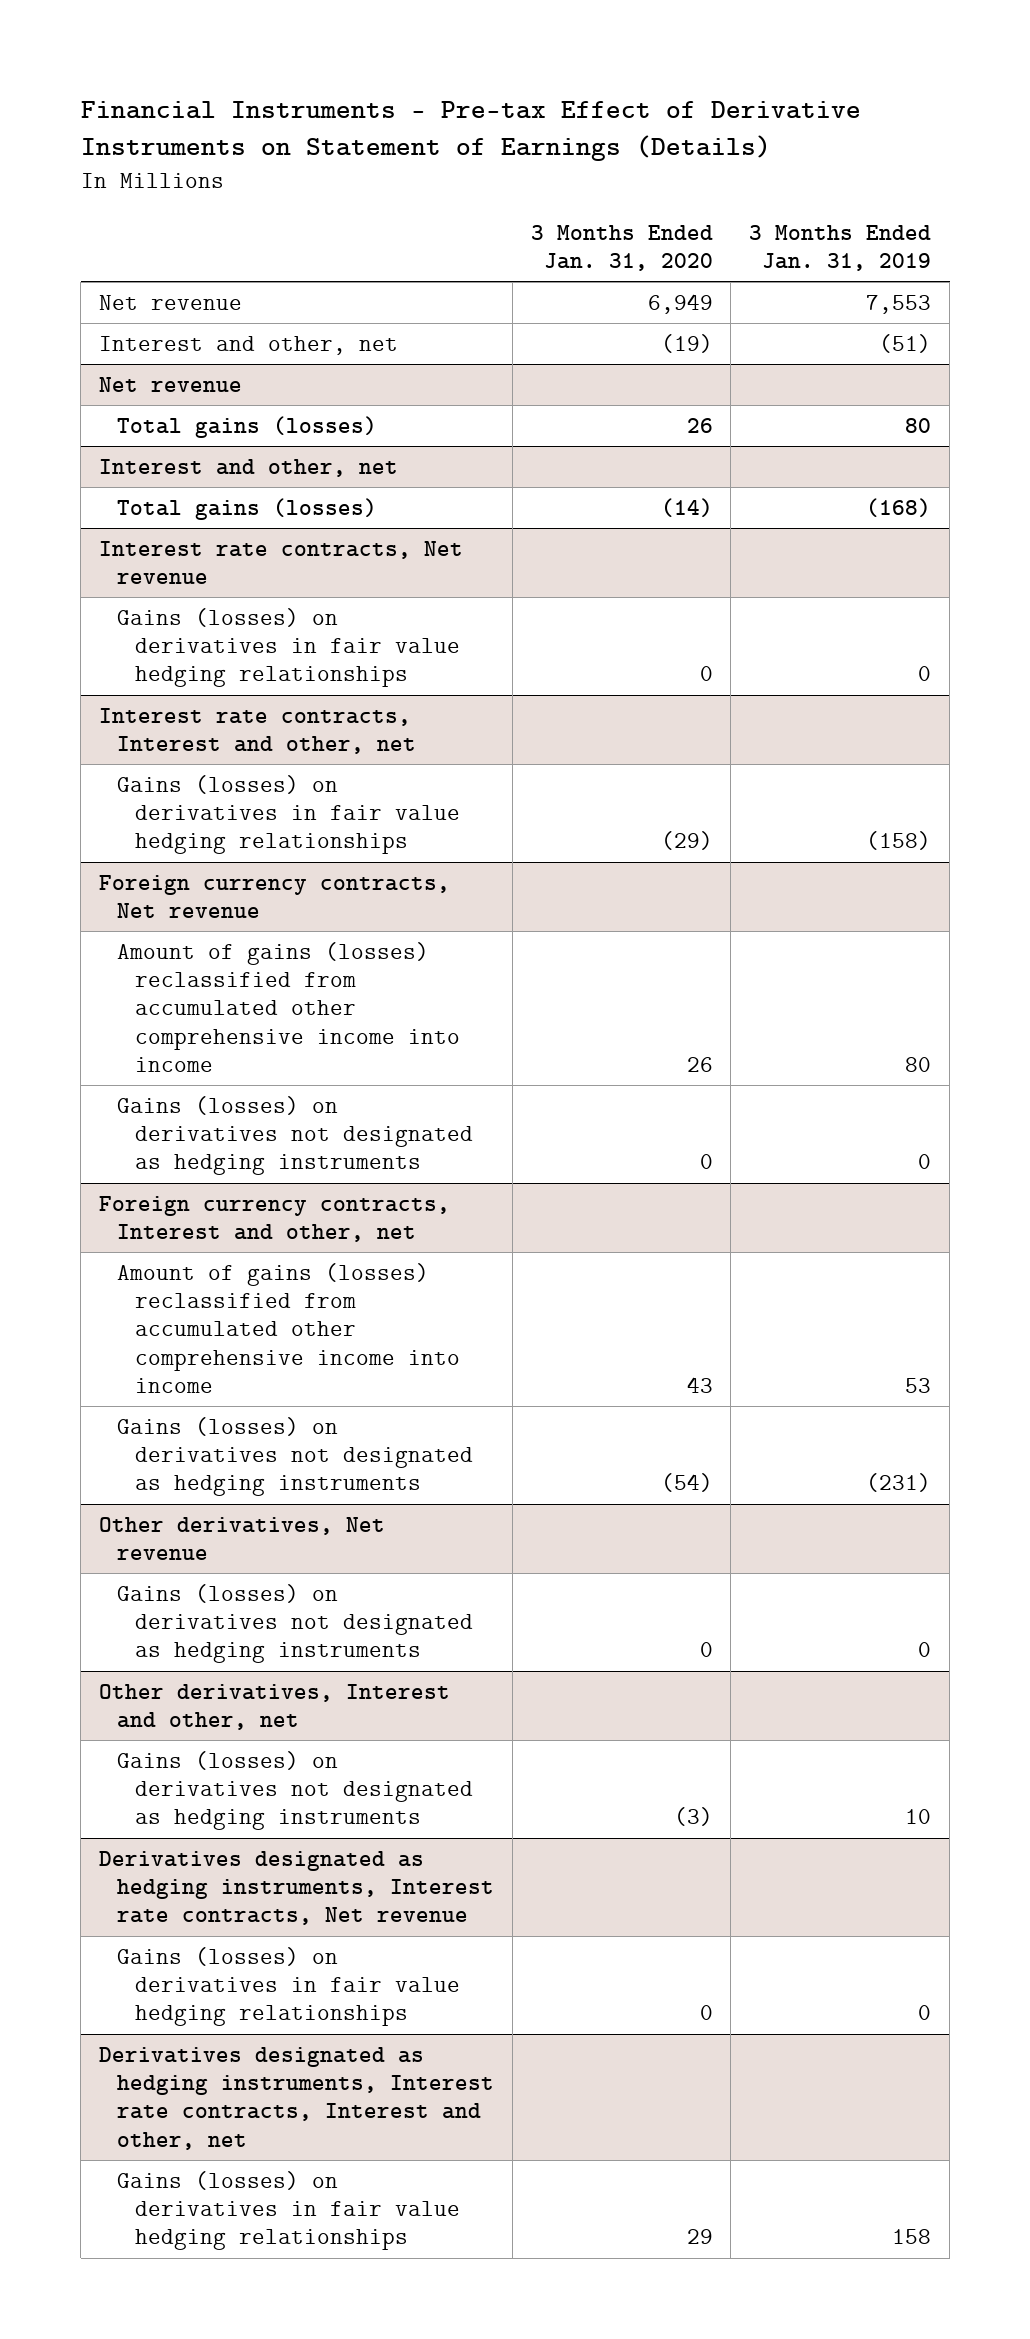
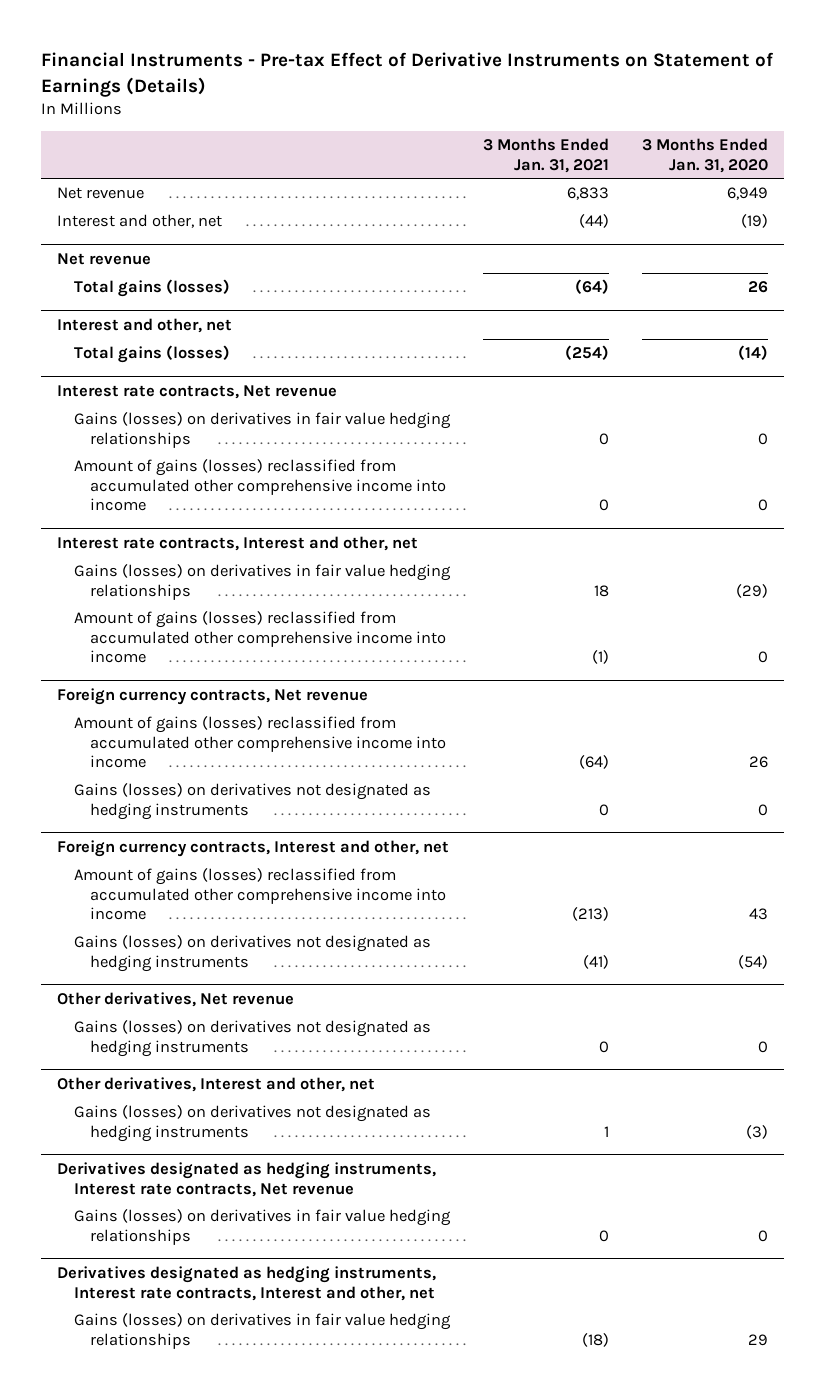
- | 3 Months Ended Jan. 31, 2020 | 3 Months Ended Jan. 31, 2019
+ | 3 Months Ended Jan. 31, 2021 | 3 Months Ended Jan. 31, 2020
@ Interest rate contracts, Net revenue
+ Amount of gains (losses) reclassified from accumulated other comprehensive income into income | 0 | 0
@ Interest rate contracts, Interest and other, net
+ Amount of gains (losses) reclassified from accumulated other comprehensive income into income | (1) | 0

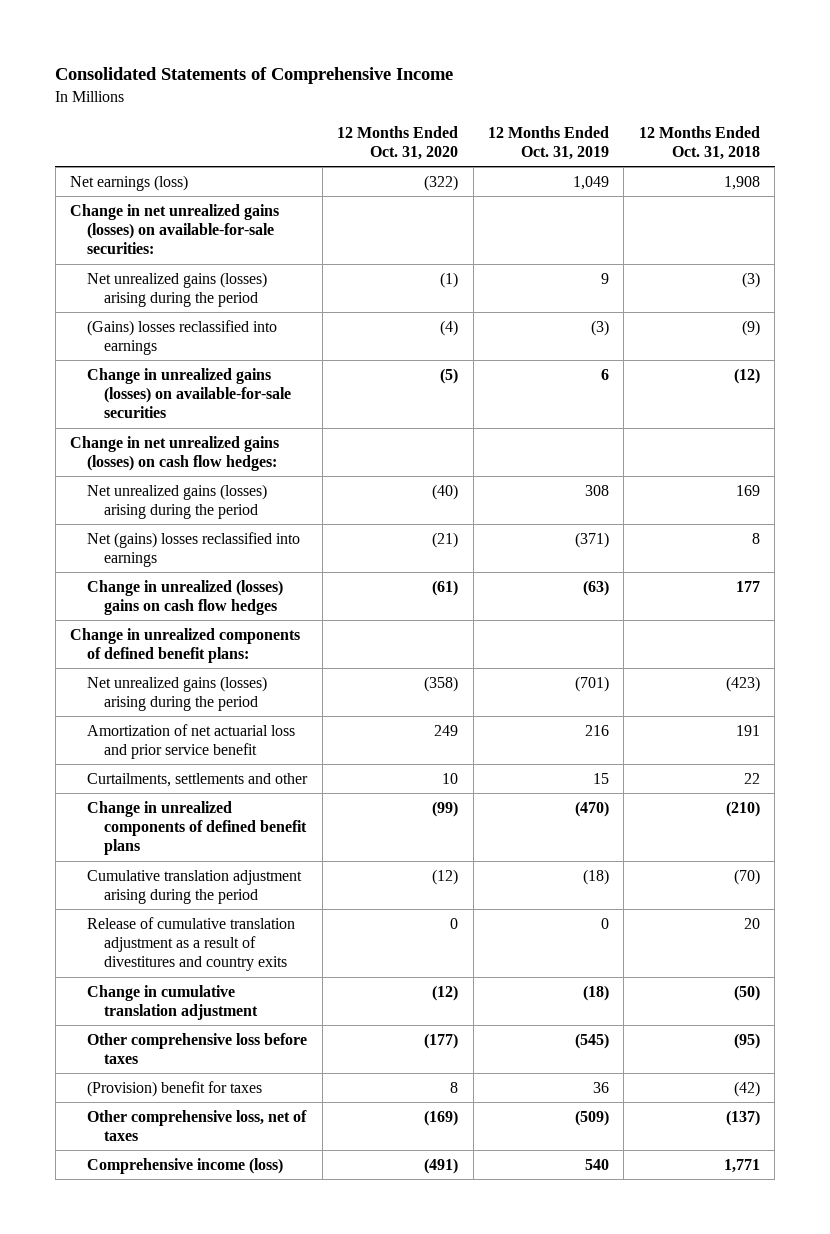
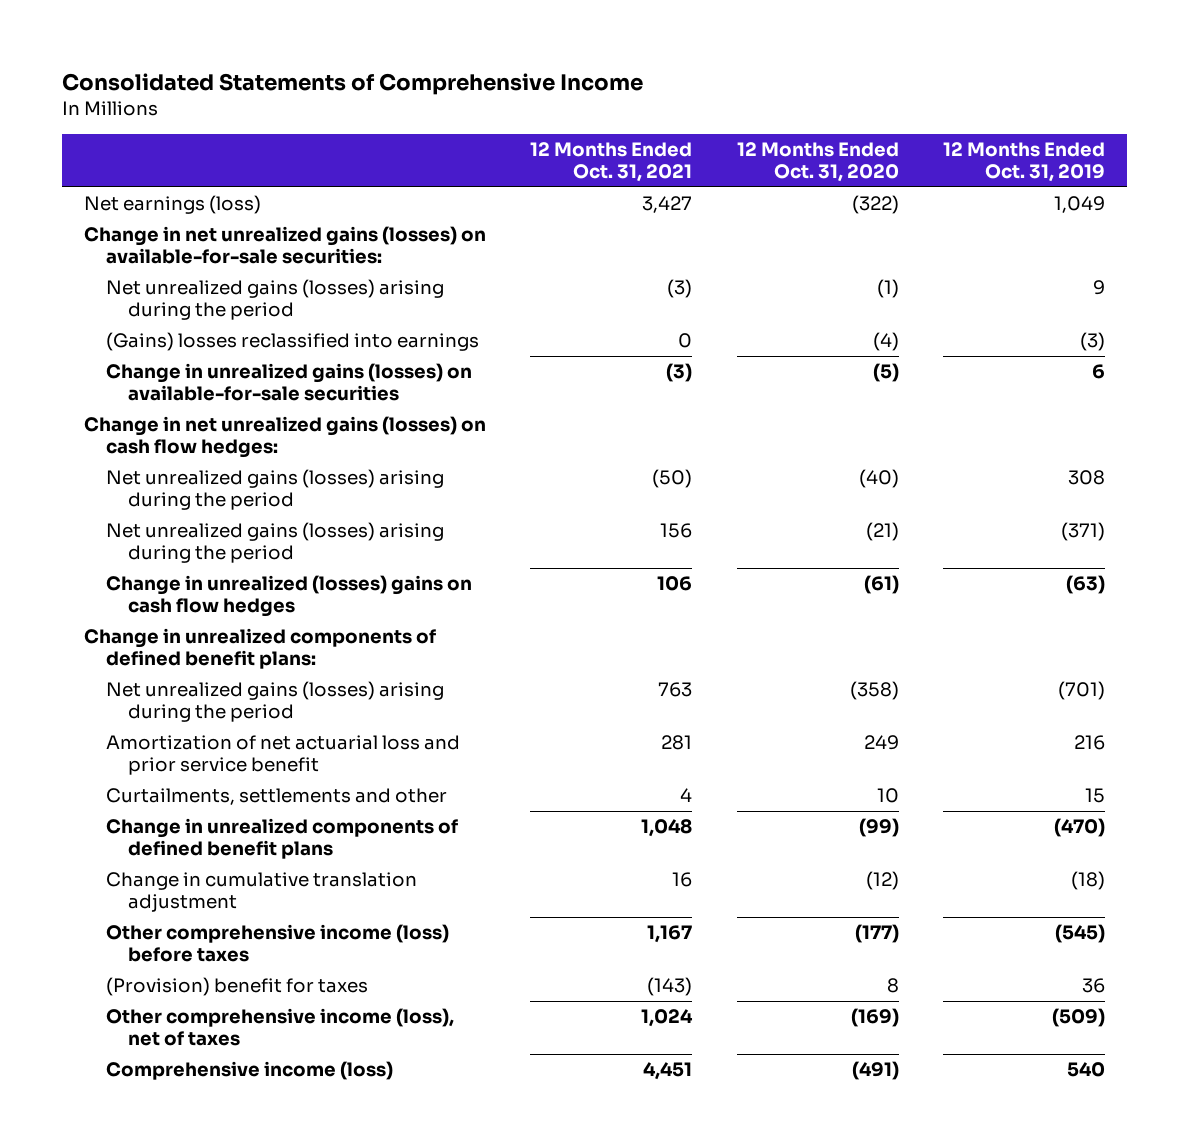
- | 12 Months Ended Oct. 31, 2020 | 12 Months Ended Oct. 31, 2019 | 12 Months Ended Oct. 31, 2018
+ | 12 Months Ended Oct. 31, 2021 | 12 Months Ended Oct. 31, 2020 | 12 Months Ended Oct. 31, 2019
- Net (gains) losses reclassified into earnings | (21) | (371) | 8
+ Net unrealized gains (losses) arising during the period | 156 | (21) | (371)
- Cumulative translation adjustment arising during the period | (12) | (18) | (70)
- Release of cumulative translation adjustment as a result of divestitures and country exits | 0 | 0 | 20
- Other comprehensive loss before taxes | (177) | (545) | (95)
+ Other comprehensive income (loss) before taxes | 1,167 | (177) | (545)
- Other comprehensive loss, net of taxes | (169) | (509) | (137)
+ Other comprehensive income (loss), net of taxes | 1,024 | (169) | (509)

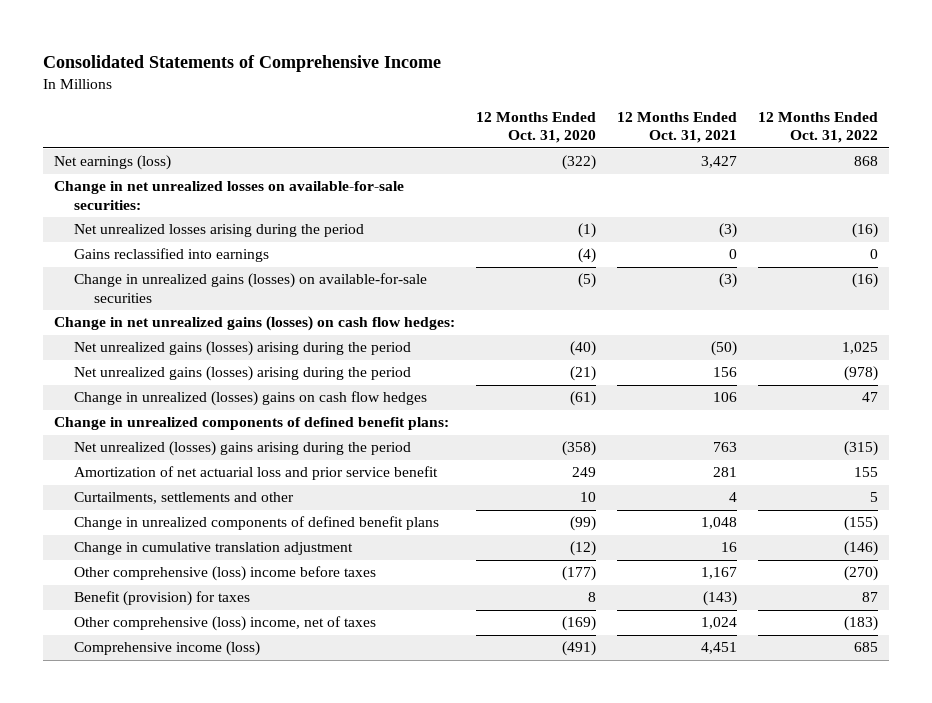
- | 12 Months Ended Oct. 31, 2021 | 12 Months Ended Oct. 31, 2020 | 12 Months Ended Oct. 31, 2019
+ | 12 Months Ended Oct. 31, 2020 | 12 Months Ended Oct. 31, 2021 | 12 Months Ended Oct. 31, 2022
- Change in net unrealized gains (losses) on available-for-sale securities:
- Net unrealized gains (losses) arising during the period | (3) | (1) | 9
- (Gains) losses reclassified into earnings | 0 | (4) | (3)
+ Change in net unrealized losses on available-for-sale securities:
+ Net unrealized losses arising during the period | (1) | (3) | (16)
+ Gains reclassified into earnings | (4) | 0 | 0
- Net unrealized gains (losses) arising during the period | 763 | (358) | (701)
+ Net unrealized (losses) gains arising during the period | (358) | 763 | (315)
- Other comprehensive income (loss) before taxes | 1,167 | (177) | (545)
- (Provision) benefit for taxes | (143) | 8 | 36
- Other comprehensive income (loss), net of taxes | 1,024 | (169) | (509)
+ Other comprehensive (loss) income before taxes | (177) | 1,167 | (270)
+ Benefit (provision) for taxes | 8 | (143) | 87
+ Other comprehensive (loss) income, net of taxes | (169) | 1,024 | (183)

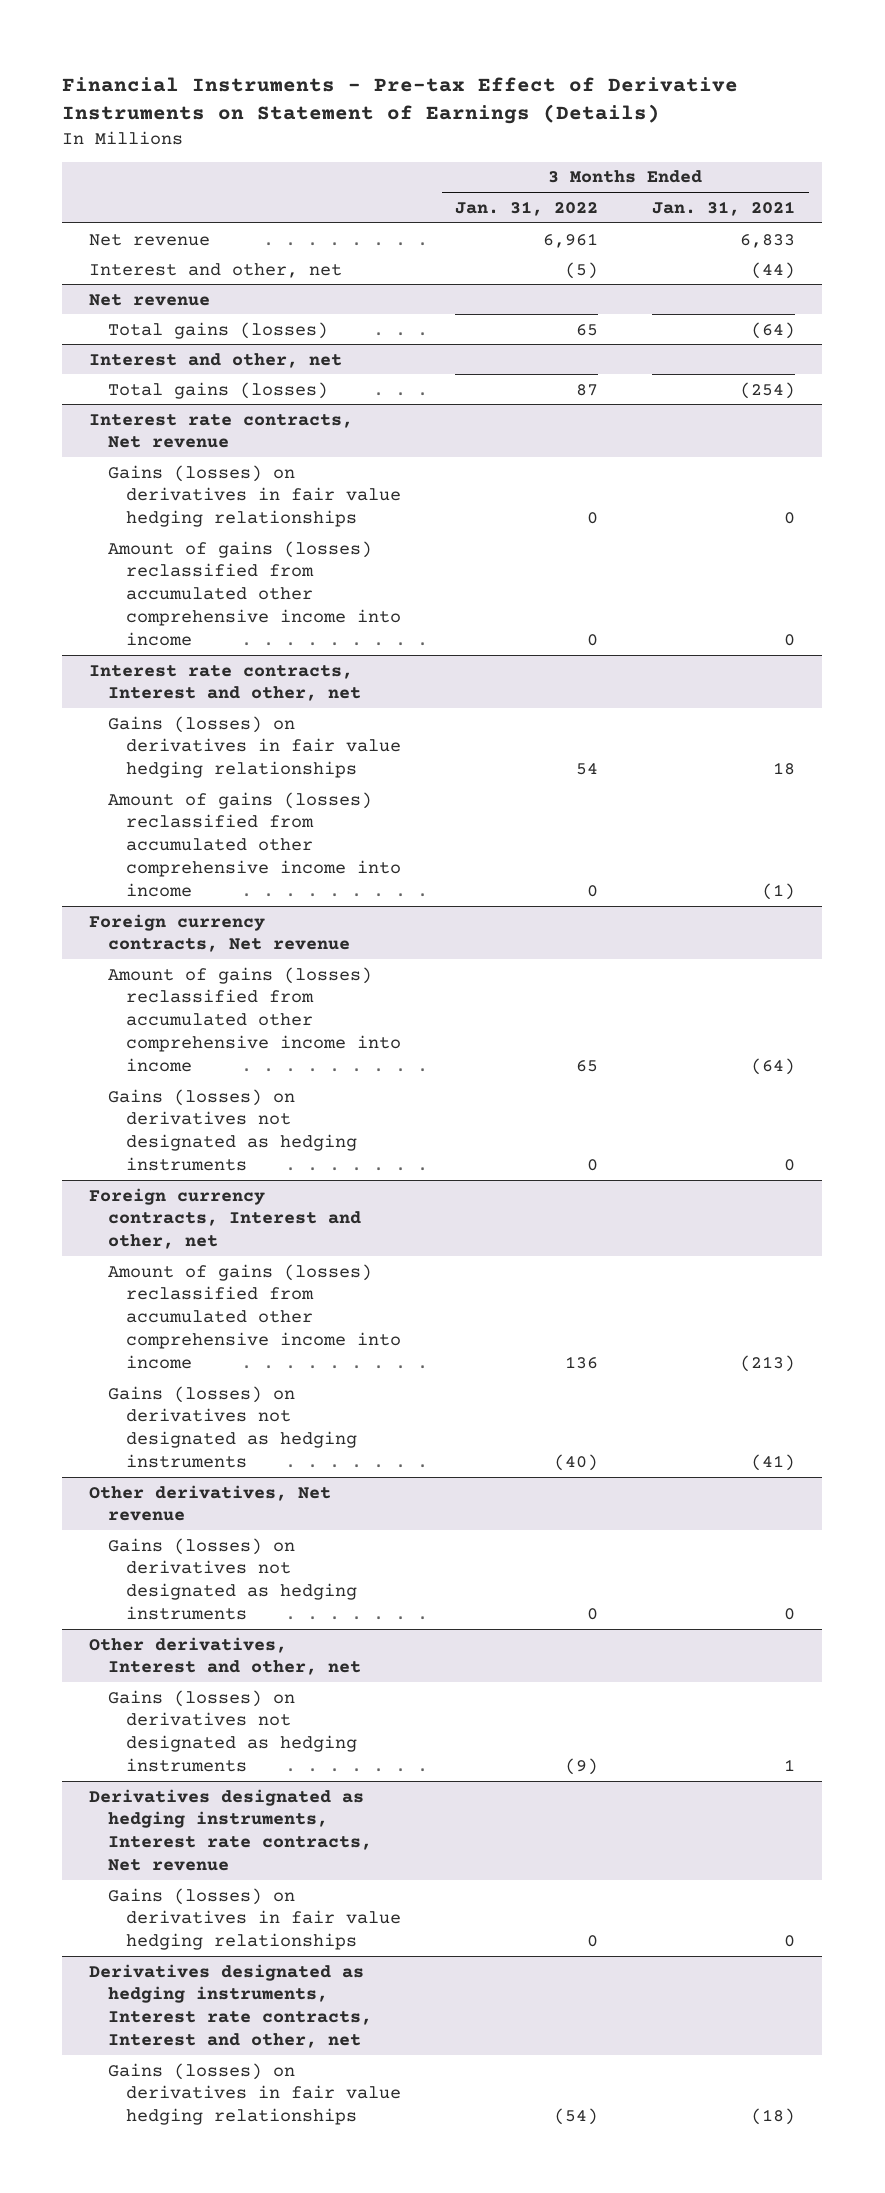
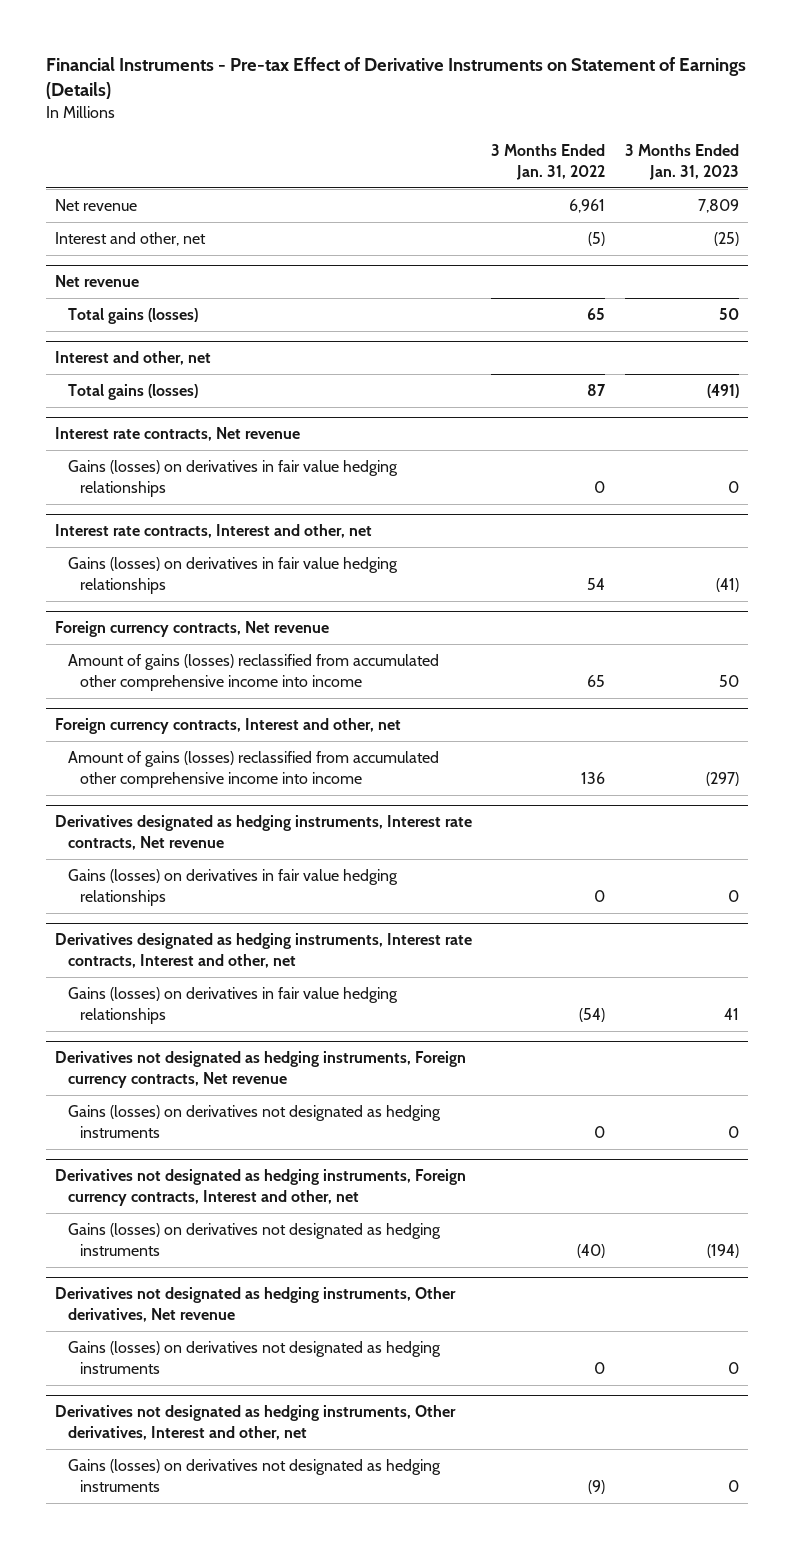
- | 3 Months Ended Jan. 31, 2022 | 3 Months Ended Jan. 31, 2021
+ | 3 Months Ended Jan. 31, 2022 | 3 Months Ended Jan. 31, 2023
@ Interest rate contracts, Net revenue
- Amount of gains (losses) reclassified from accumulated other comprehensive income into income | 0 | 0
@ Interest rate contracts, Interest and other, net
- Amount of gains (losses) reclassified from accumulated other comprehensive income into income | 0 | (1)
@ Foreign currency contracts, Net revenue
- Gains (losses) on derivatives not designated as hedging instruments | 0 | 0
@ Foreign currency contracts, Interest and other, net
- Gains (losses) on derivatives not designated as hedging instruments | (40) | (41)
- Other derivatives, Net revenue
- Gains (losses) on derivatives not designated as hedging instruments | 0 | 0
- Other derivatives, Interest and other, net
- Gains (losses) on derivatives not designated as hedging instruments | (9) | 1
+ Derivatives not designated as hedging instruments, Foreign currency contracts, Net revenue
+ Gains (losses) on derivatives not designated as hedging instruments | 0 | 0
+ Derivatives not designated as hedging instruments, Foreign currency contracts, Interest and other, net
+ Gains (losses) on derivatives not designated as hedging instruments | (40) | (194)
+ Derivatives not designated as hedging instruments, Other derivatives, Net revenue
+ Gains (losses) on derivatives not designated as hedging instruments | 0 | 0
+ Derivatives not designated as hedging instruments, Other derivatives, Interest and other, net
+ Gains (losses) on derivatives not designated as hedging instruments | (9) | 0

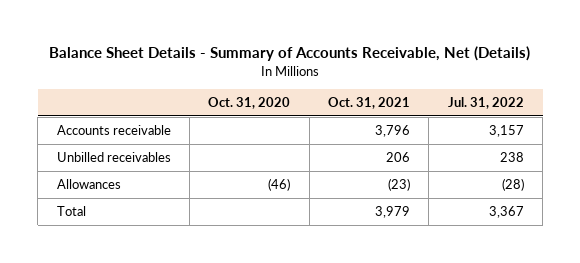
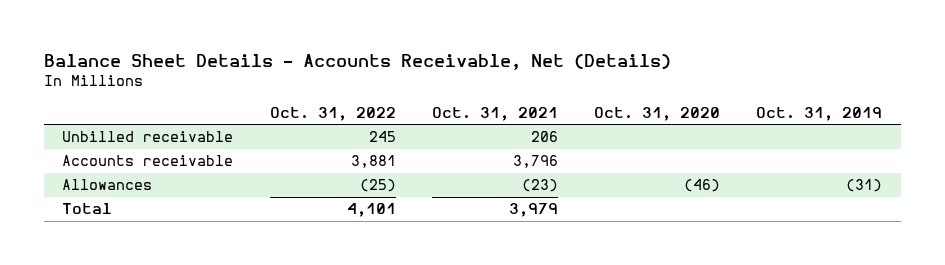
- Balance Sheet Details - Summary of Accounts Receivable, Net (Details)
+ Balance Sheet Details - Accounts Receivable, Net (Details)
- | Oct. 31, 2020 | Oct. 31, 2021 | Jul. 31, 2022
+ | Oct. 31, 2022 | Oct. 31, 2021 | Oct. 31, 2020 | Oct. 31, 2019
+ Unbilled receivable | 245 | 206 | |
- Unbilled receivables | | 206 | 238

